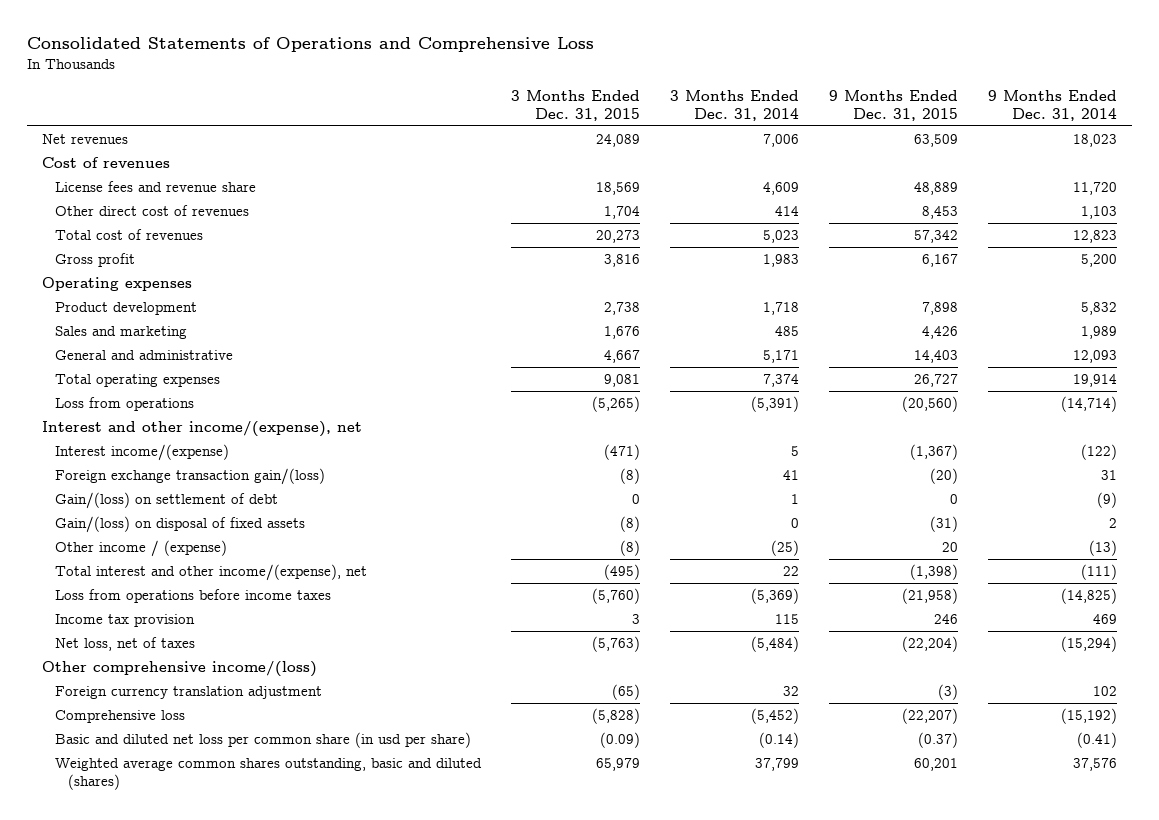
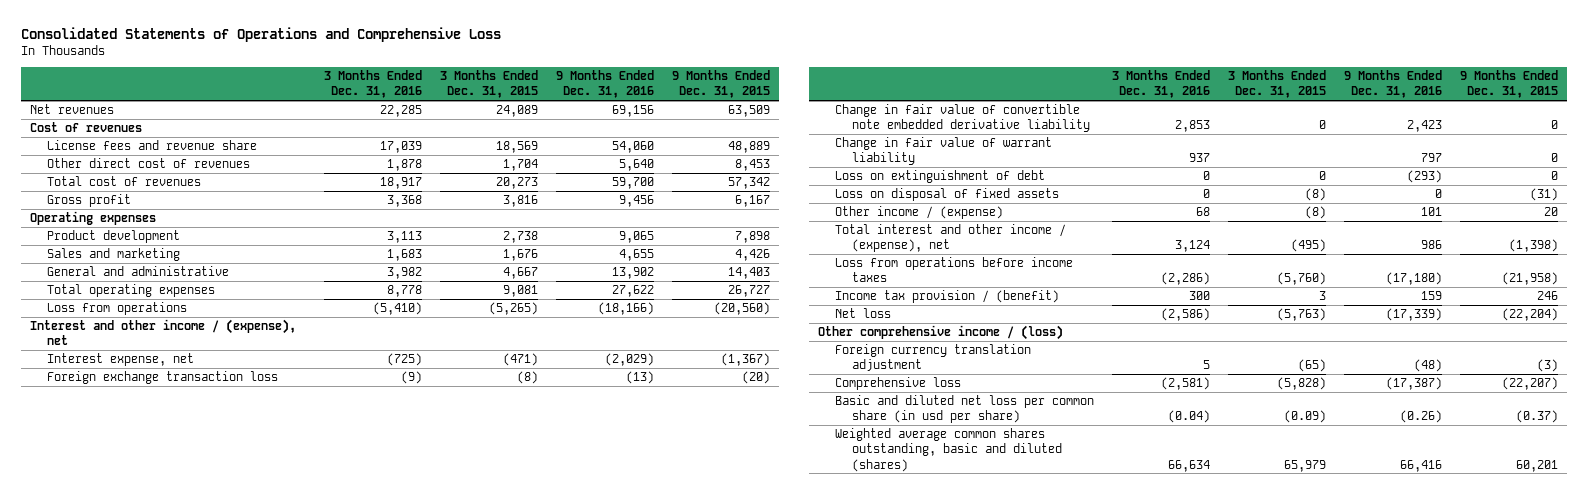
- | 3 Months Ended Dec. 31, 2015 | 3 Months Ended Dec. 31, 2014 | 9 Months Ended Dec. 31, 2015 | 9 Months Ended Dec. 31, 2014
+ | 3 Months Ended Dec. 31, 2016 | 3 Months Ended Dec. 31, 2015 | 9 Months Ended Dec. 31, 2016 | 9 Months Ended Dec. 31, 2015
- Interest and other income/(expense), net
- Interest income/(expense) | (471) | 5 | (1,367) | (122)
- Foreign exchange transaction gain/(loss) | (8) | 41 | (20) | 31
- Gain/(loss) on settlement of debt | 0 | 1 | 0 | (9)
- Gain/(loss) on disposal of fixed assets | (8) | 0 | (31) | 2
+ Interest and other income / (expense), net
+ Interest expense, net | (725) | (471) | (2,029) | (1,367)
+ Foreign exchange transaction loss | (9) | (8) | (13) | (20)
+ Change in fair value of convertible note embedded derivative liability | 2,853 | 0 | 2,423 | 0
+ Change in fair value of warrant liability | 937 | | 797 | 0
+ Loss on extinguishment of debt | 0 | 0 | (293) | 0
+ Loss on disposal of fixed assets | 0 | (8) | 0 | (31)
- Total interest and other income/(expense), net | (495) | 22 | (1,398) | (111)
+ Total interest and other income / (expense), net | 3,124 | (495) | 986 | (1,398)
- Income tax provision | 3 | 115 | 246 | 469
- Net loss, net of taxes | (5,763) | (5,484) | (22,204) | (15,294)
- Other comprehensive income/(loss)
+ Income tax provision / (benefit) | 300 | 3 | 159 | 246
+ Net loss | (2,586) | (5,763) | (17,339) | (22,204)
+ Other comprehensive income / (loss)

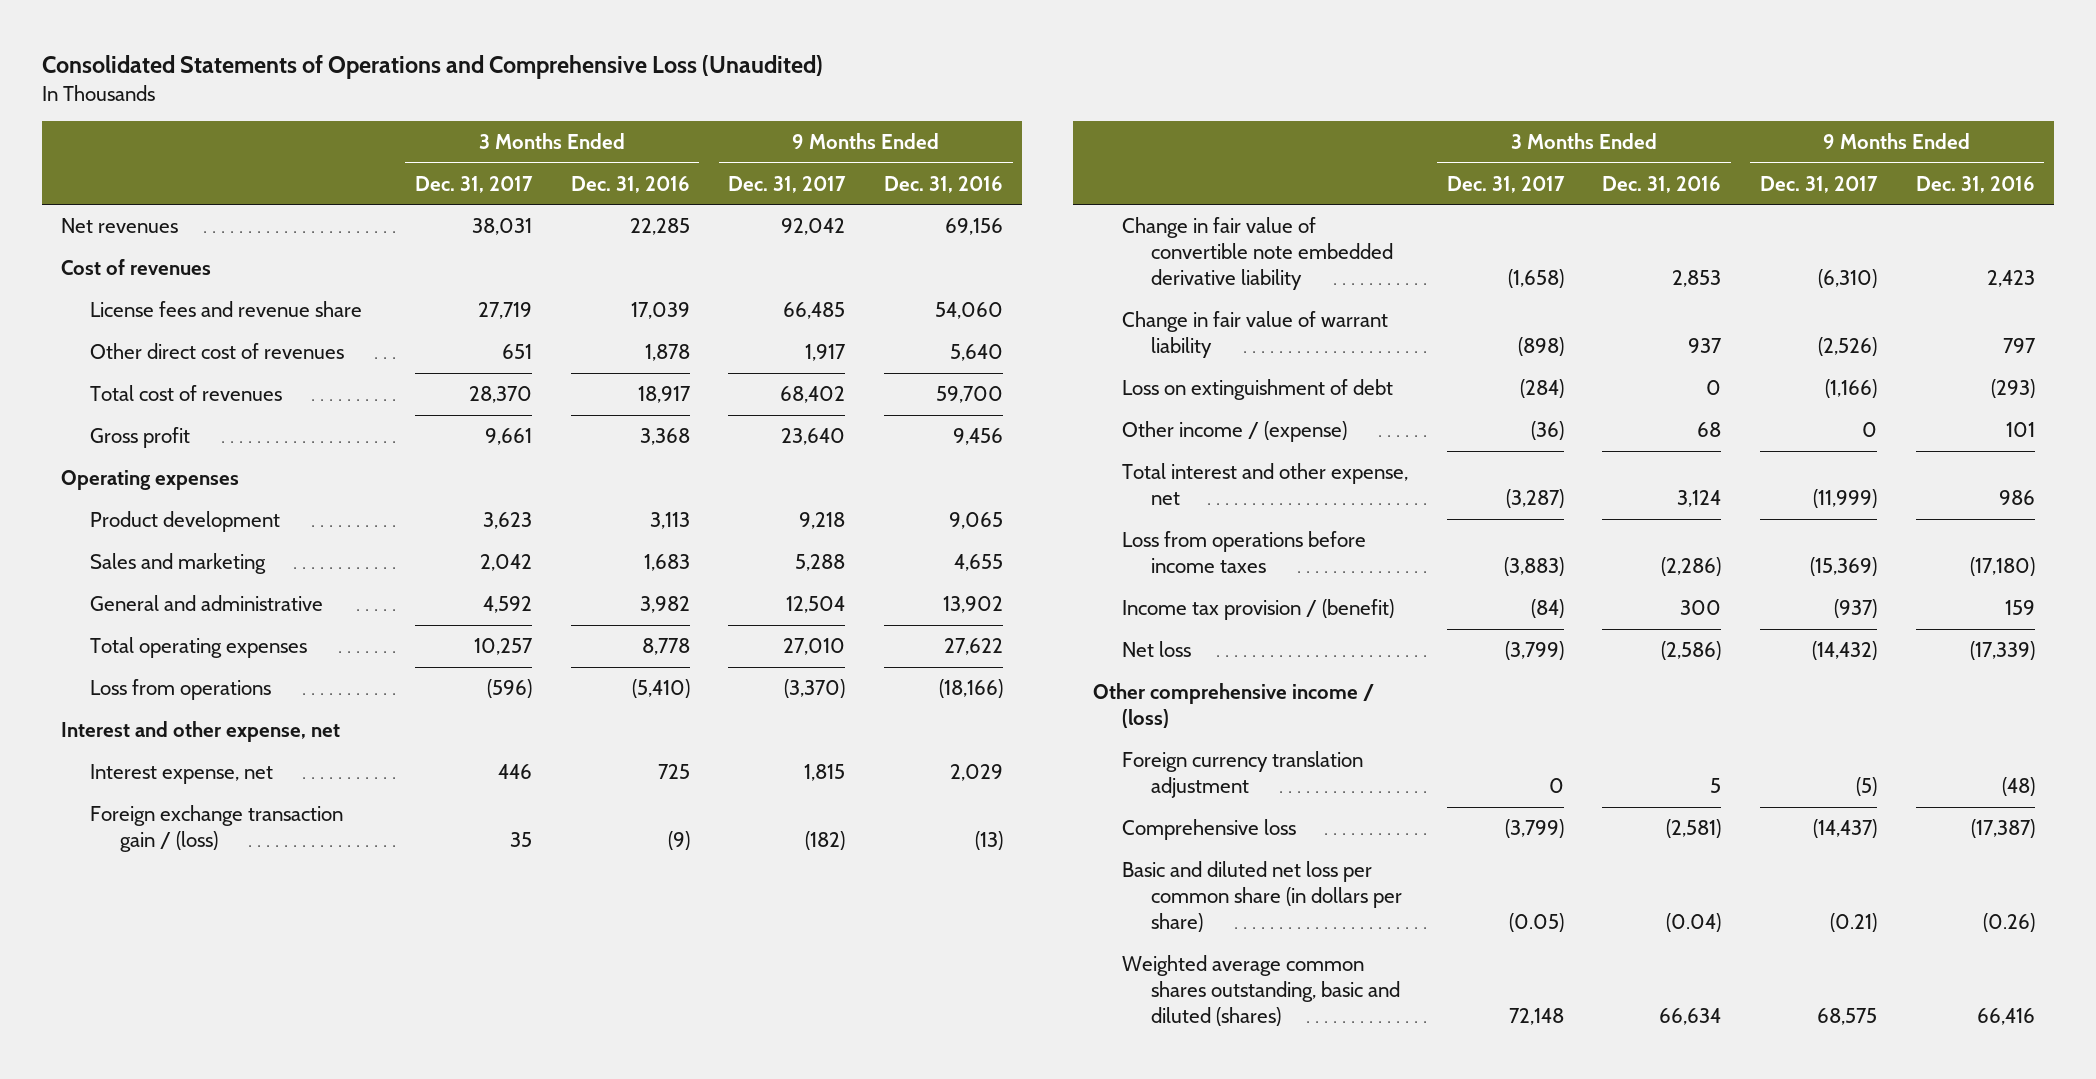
- Consolidated Statements of Operations and Comprehensive Loss
+ Consolidated Statements of Operations and Comprehensive Loss (Unaudited)
- | 3 Months Ended Dec. 31, 2016 | 3 Months Ended Dec. 31, 2015 | 9 Months Ended Dec. 31, 2016 | 9 Months Ended Dec. 31, 2015
+ | 3 Months Ended Dec. 31, 2017 | 3 Months Ended Dec. 31, 2016 | 9 Months Ended Dec. 31, 2017 | 9 Months Ended Dec. 31, 2016
- Interest and other income / (expense), net
- Interest expense, net | (725) | (471) | (2,029) | (1,367)
- Foreign exchange transaction loss | (9) | (8) | (13) | (20)
+ Interest and other expense, net
+ Interest expense, net | 446 | 725 | 1,815 | 2,029
+ Foreign exchange transaction gain / (loss) | 35 | (9) | (182) | (13)
- Loss on disposal of fixed assets | 0 | (8) | 0 | (31)
- Total interest and other income / (expense), net | 3,124 | (495) | 986 | (1,398)
+ Total interest and other expense, net | (3,287) | 3,124 | (11,999) | 986
- Basic and diluted net loss per common share (in usd per share) | (0.04) | (0.09) | (0.26) | (0.37)
+ Basic and diluted net loss per common share (in dollars per share) | (0.05) | (0.04) | (0.21) | (0.26)

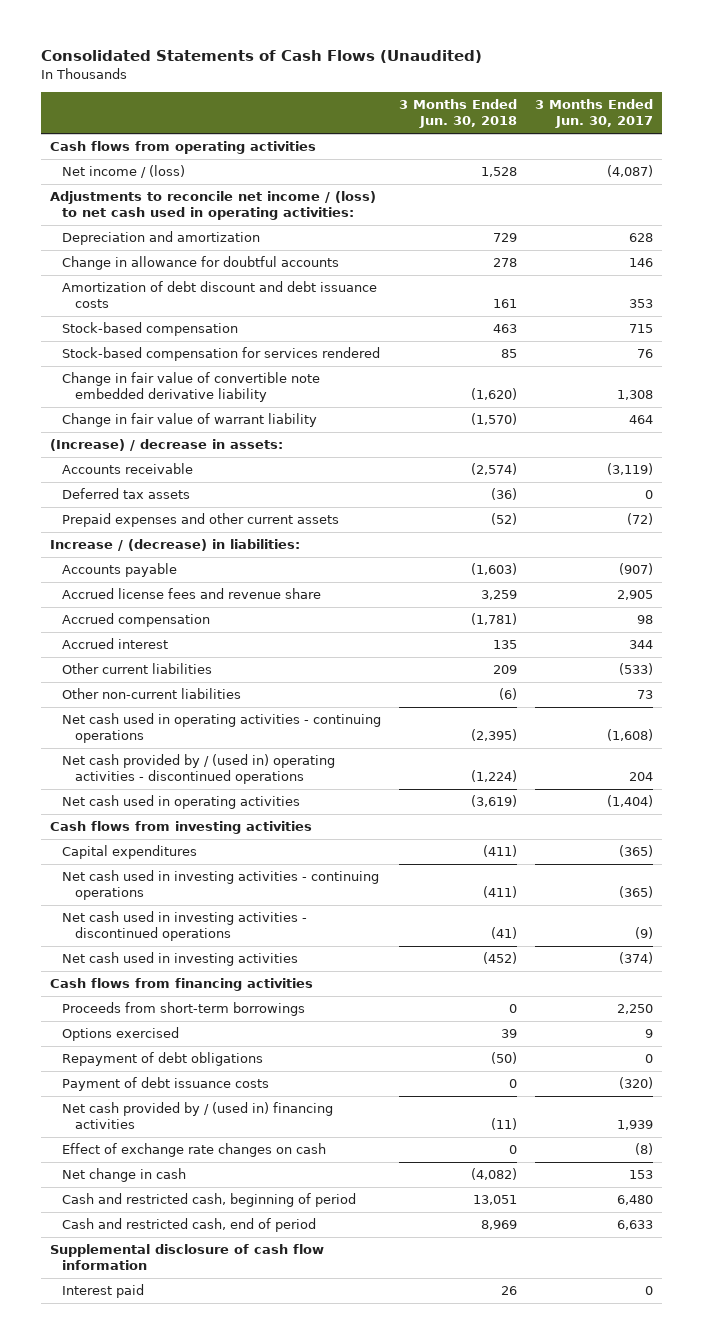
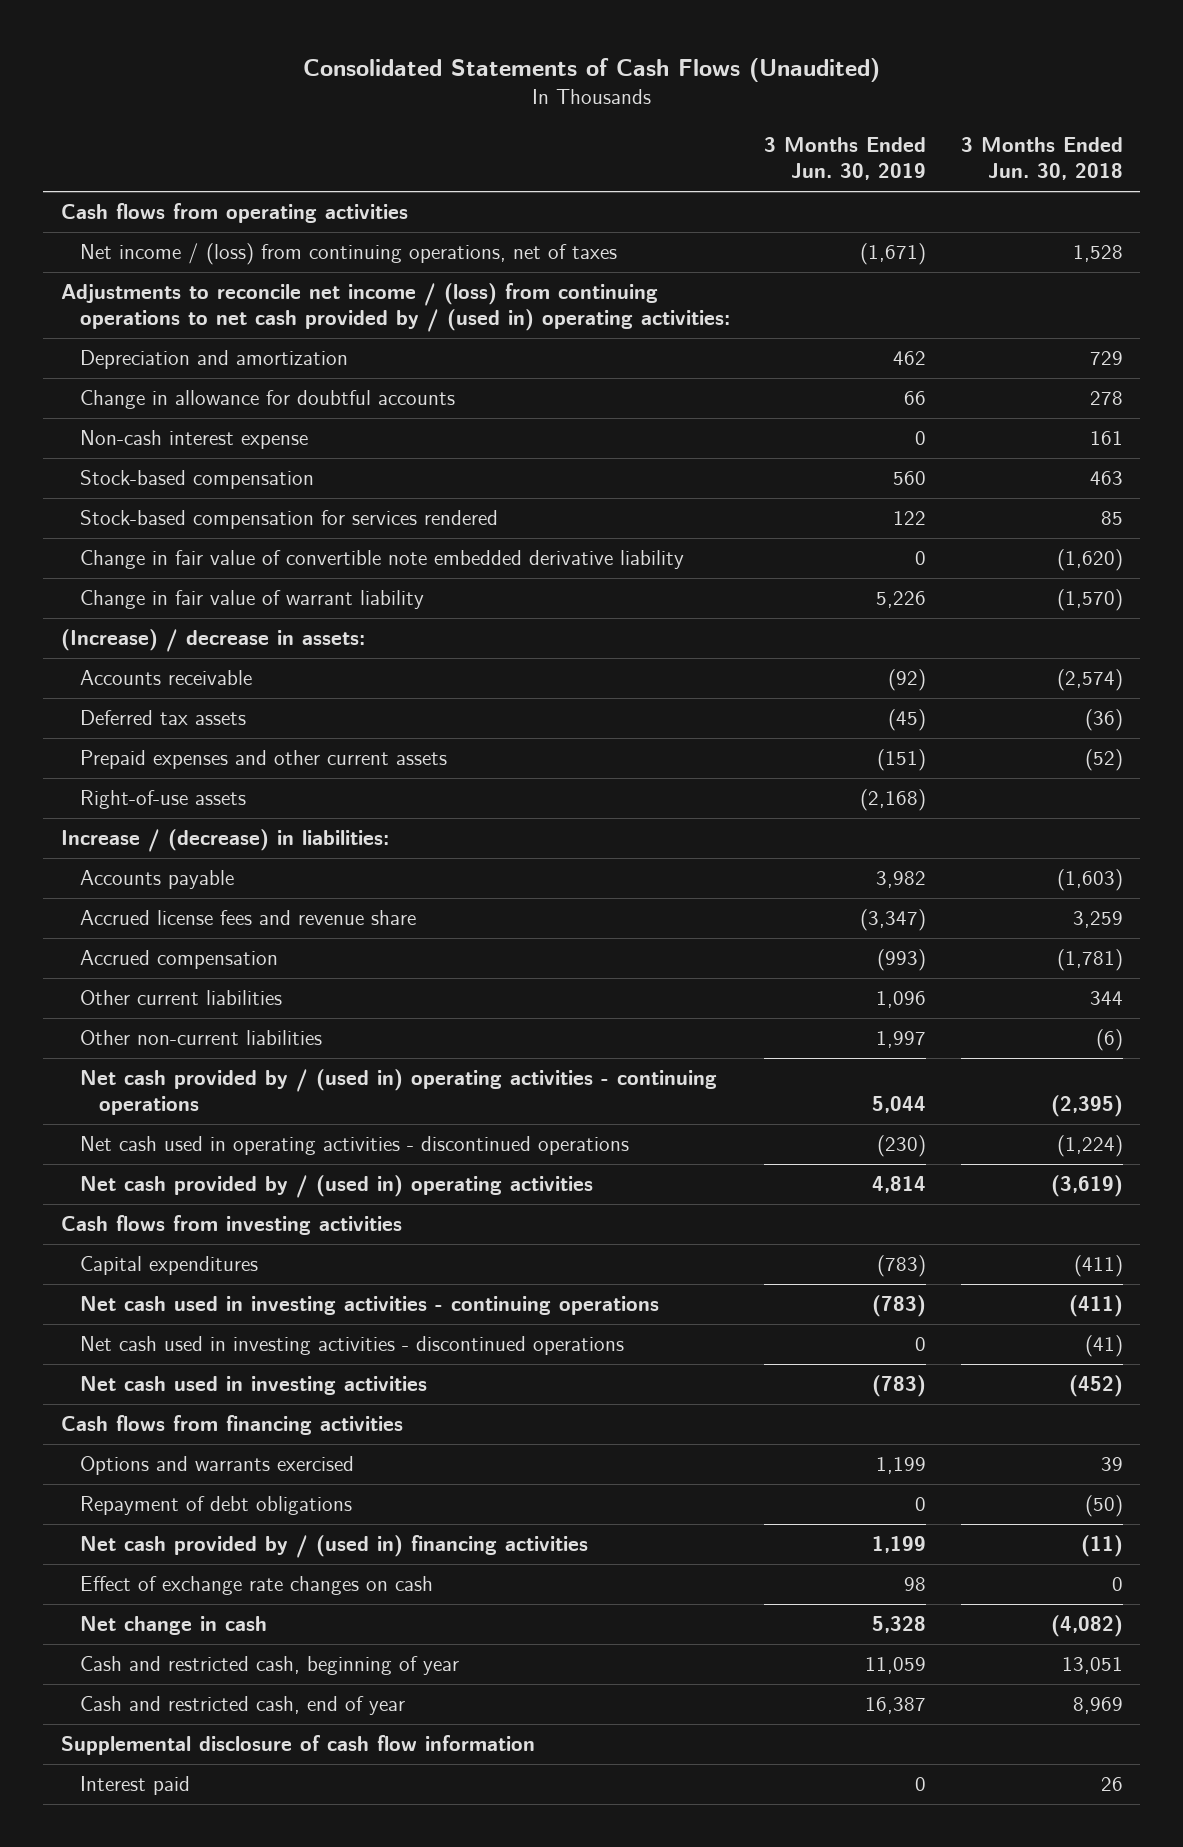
- | 3 Months Ended Jun. 30, 2018 | 3 Months Ended Jun. 30, 2017
+ | 3 Months Ended Jun. 30, 2019 | 3 Months Ended Jun. 30, 2018
- Net income / (loss) | 1,528 | (4,087)
- Adjustments to reconcile net income / (loss) to net cash used in operating activities:
+ Net income / (loss) from continuing operations, net of taxes | (1,671) | 1,528
+ Adjustments to reconcile net income / (loss) from continuing operations to net cash provided by / (used in) operating activities:
- Amortization of debt discount and debt issuance costs | 161 | 353
+ Non-cash interest expense | 0 | 161
+ Right-of-use assets | (2,168) |
- Accrued interest | 135 | 344
- Other current liabilities | 209 | (533)
+ Other current liabilities | 1,096 | 344
- Net cash used in operating activities - continuing operations | (2,395) | (1,608)
- Net cash provided by / (used in) operating activities - discontinued operations | (1,224) | 204
- Net cash used in operating activities | (3,619) | (1,404)
+ Net cash provided by / (used in) operating activities - continuing operations | 5,044 | (2,395)
+ Net cash used in operating activities - discontinued operations | (230) | (1,224)
+ Net cash provided by / (used in) operating activities | 4,814 | (3,619)
- Proceeds from short-term borrowings | 0 | 2,250
- Options exercised | 39 | 9
+ Options and warrants exercised | 1,199 | 39
- Payment of debt issuance costs | 0 | (320)
- Cash and restricted cash, beginning of period | 13,051 | 6,480
- Cash and restricted cash, end of period | 8,969 | 6,633
+ Cash and restricted cash, beginning of year | 11,059 | 13,051
+ Cash and restricted cash, end of year | 16,387 | 8,969

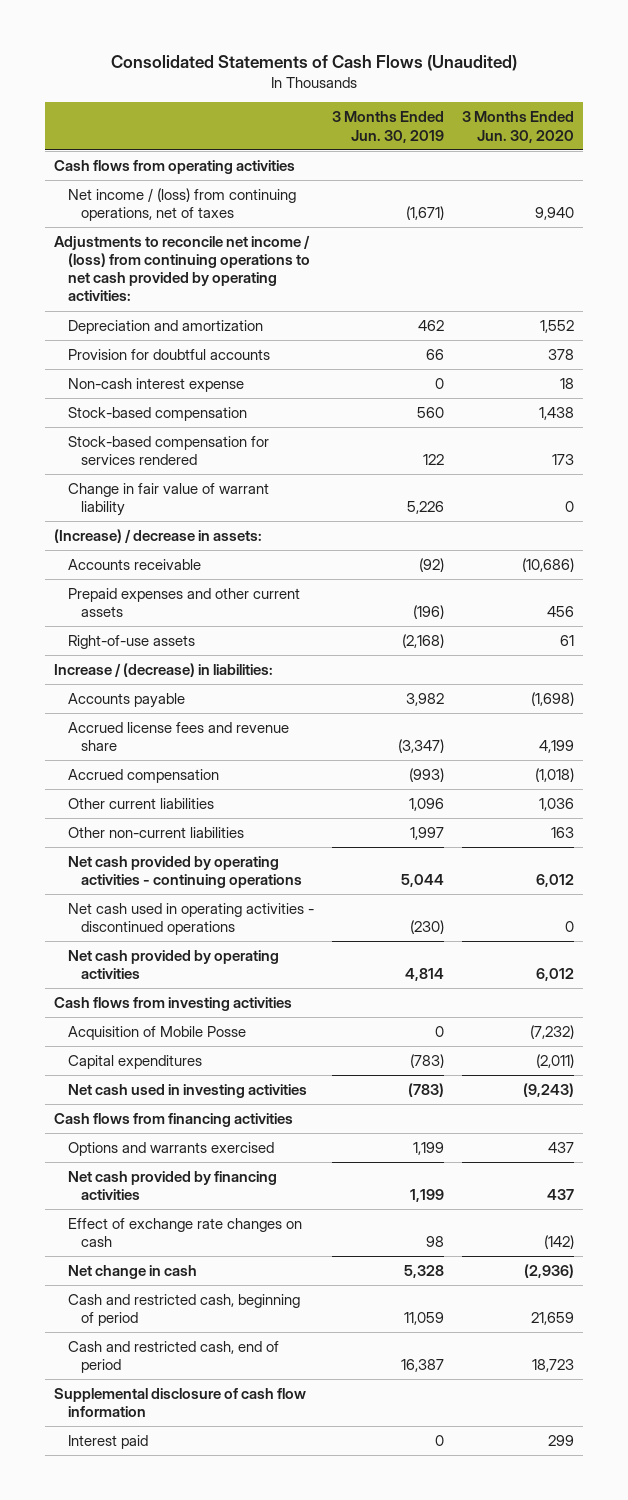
- | 3 Months Ended Jun. 30, 2019 | 3 Months Ended Jun. 30, 2018
+ | 3 Months Ended Jun. 30, 2019 | 3 Months Ended Jun. 30, 2020
- Adjustments to reconcile net income / (loss) from continuing operations to net cash provided by / (used in) operating activities:
+ Adjustments to reconcile net income / (loss) from continuing operations to net cash provided by operating activities:
- Change in allowance for doubtful accounts | 66 | 278
+ Provision for doubtful accounts | 66 | 378
- Change in fair value of convertible note embedded derivative liability | 0 | (1,620)
- Deferred tax assets | (45) | (36)
- Prepaid expenses and other current assets | (151) | (52)
+ Prepaid expenses and other current assets | (196) | 456
- Net cash provided by / (used in) operating activities - continuing operations | 5,044 | (2,395)
+ Net cash provided by operating activities - continuing operations | 5,044 | 6,012
- Net cash provided by / (used in) operating activities | 4,814 | (3,619)
+ Net cash provided by operating activities | 4,814 | 6,012
+ Acquisition of Mobile Posse | 0 | (7,232)
- Net cash used in investing activities - continuing operations | (783) | (411)
- Net cash used in investing activities - discontinued operations | 0 | (41)
- Repayment of debt obligations | 0 | (50)
- Net cash provided by / (used in) financing activities | 1,199 | (11)
+ Net cash provided by financing activities | 1,199 | 437
- Cash and restricted cash, beginning of year | 11,059 | 13,051
- Cash and restricted cash, end of year | 16,387 | 8,969
+ Cash and restricted cash, beginning of period | 11,059 | 21,659
+ Cash and restricted cash, end of period | 16,387 | 18,723

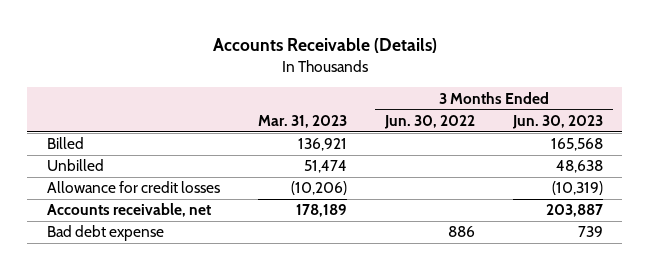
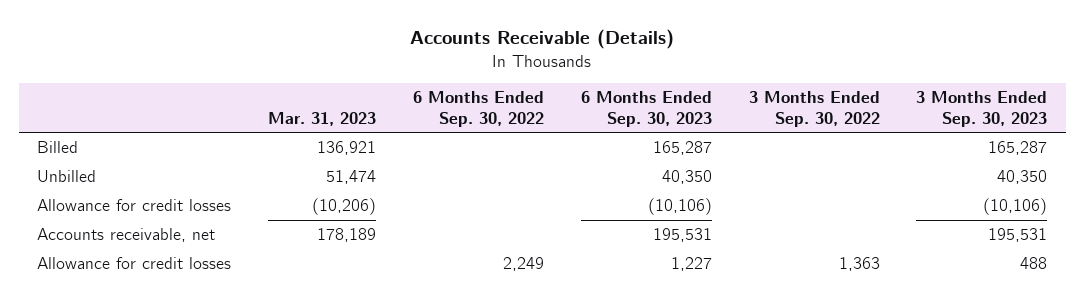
- | Mar. 31, 2023 | 3 Months Ended Jun. 30, 2022 | 3 Months Ended Jun. 30, 2023
+ | Mar. 31, 2023 | 6 Months Ended Sep. 30, 2022 | 6 Months Ended Sep. 30, 2023 | 3 Months Ended Sep. 30, 2022 | 3 Months Ended Sep. 30, 2023
- Bad debt expense | | 886 | 739
+ Allowance for credit losses | | 2,249 | 1,227 | 1,363 | 488

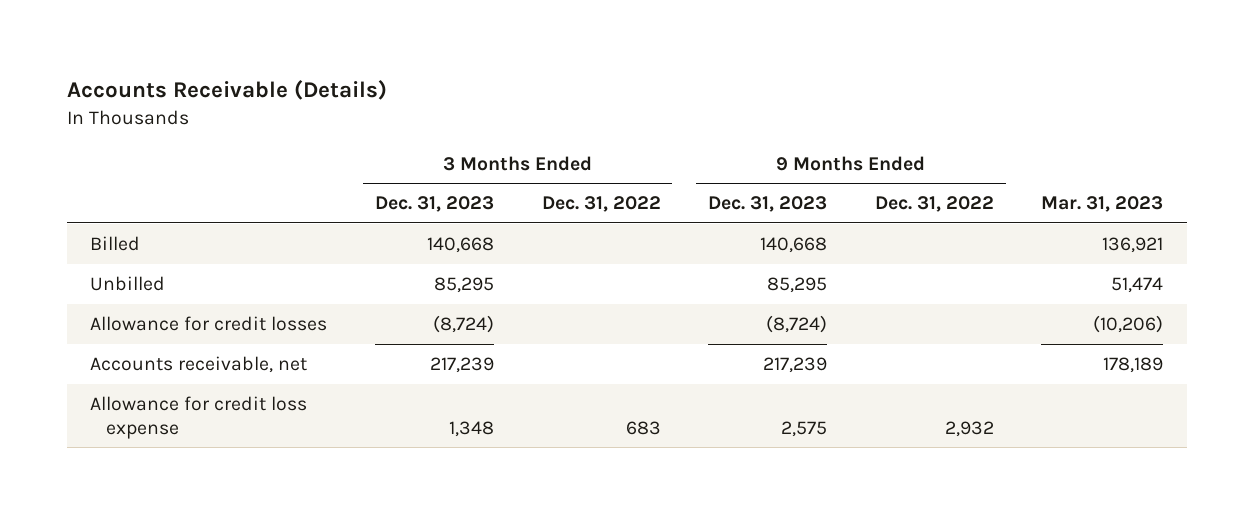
- | Mar. 31, 2023 | 6 Months Ended Sep. 30, 2022 | 6 Months Ended Sep. 30, 2023 | 3 Months Ended Sep. 30, 2022 | 3 Months Ended Sep. 30, 2023
+ | 3 Months Ended Dec. 31, 2023 | 3 Months Ended Dec. 31, 2022 | 9 Months Ended Dec. 31, 2023 | 9 Months Ended Dec. 31, 2022 | Mar. 31, 2023
- Allowance for credit losses | | 2,249 | 1,227 | 1,363 | 488
+ Allowance for credit loss expense | 1,348 | 683 | 2,575 | 2,932 |

